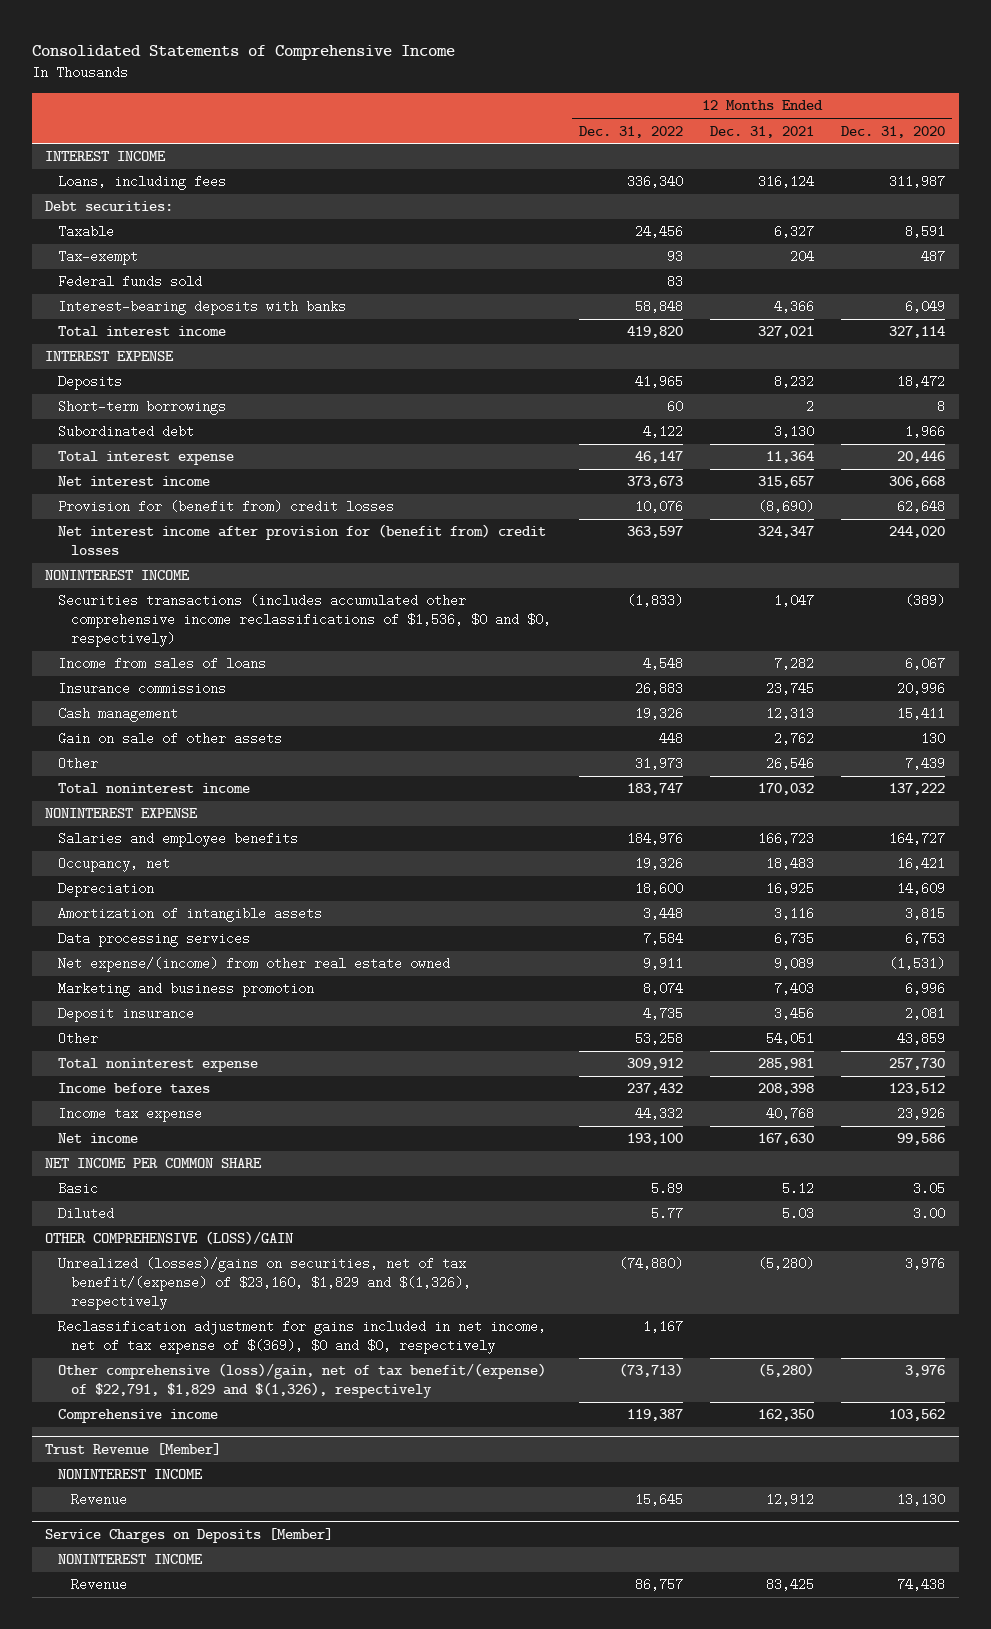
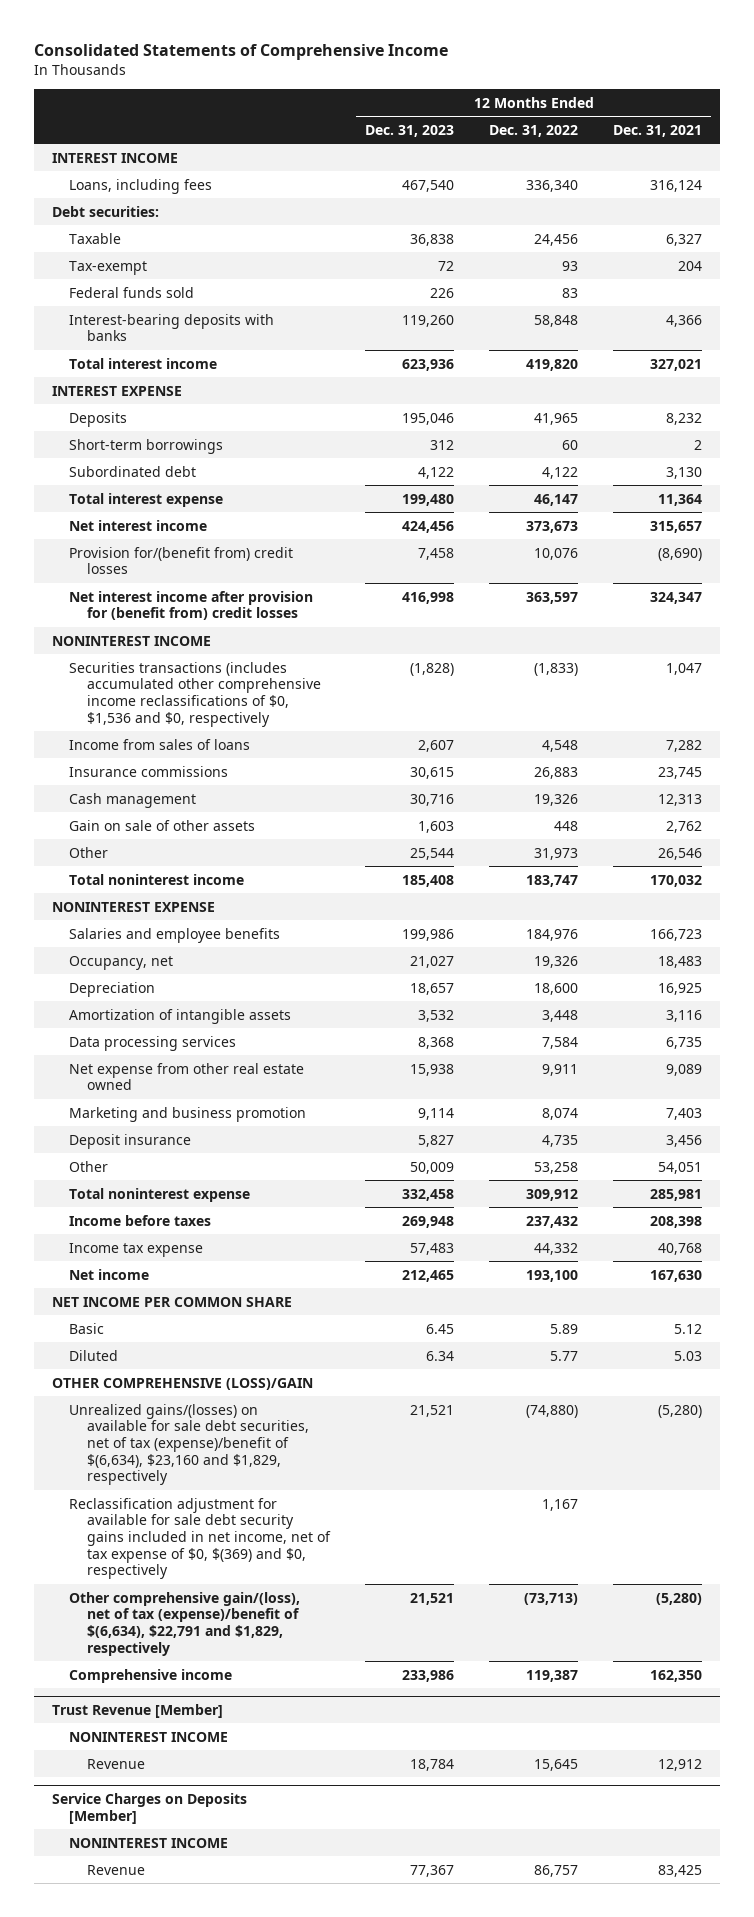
- | 12 Months Ended Dec. 31, 2022 | 12 Months Ended Dec. 31, 2021 | 12 Months Ended Dec. 31, 2020
+ | 12 Months Ended Dec. 31, 2023 | 12 Months Ended Dec. 31, 2022 | 12 Months Ended Dec. 31, 2021
- Provision for (benefit from) credit losses | 10,076 | (8,690) | 62,648
+ Provision for/(benefit from) credit losses | 7,458 | 10,076 | (8,690)
- Securities transactions (includes accumulated other comprehensive income reclassifications of $1,536, $0 and $0, respectively) | (1,833) | 1,047 | (389)
+ Securities transactions (includes accumulated other comprehensive income reclassifications of $0, $1,536 and $0, respectively | (1,828) | (1,833) | 1,047
- Net expense/(income) from other real estate owned | 9,911 | 9,089 | (1,531)
+ Net expense from other real estate owned | 15,938 | 9,911 | 9,089
- Unrealized (losses)/gains on securities, net of tax benefit/(expense) of $23,160, $1,829 and $(1,326), respectively | (74,880) | (5,280) | 3,976
- Reclassification adjustment for gains included in net income, net of tax expense of $(369), $0 and $0, respectively | 1,167 | |
- Other comprehensive (loss)/gain, net of tax benefit/(expense) of $22,791, $1,829 and $(1,326), respectively | (73,713) | (5,280) | 3,976
+ Unrealized gains/(losses) on available for sale debt securities, net of tax (expense)/benefit of $(6,634), $23,160 and $1,829, respectively | 21,521 | (74,880) | (5,280)
+ Reclassification adjustment for available for sale debt security gains included in net income, net of tax expense of $0, $(369) and $0, respectively | | 1,167 |
+ Other comprehensive gain/(loss), net of tax (expense)/benefit of $(6,634), $22,791 and $1,829, respectively | 21,521 | (73,713) | (5,280)

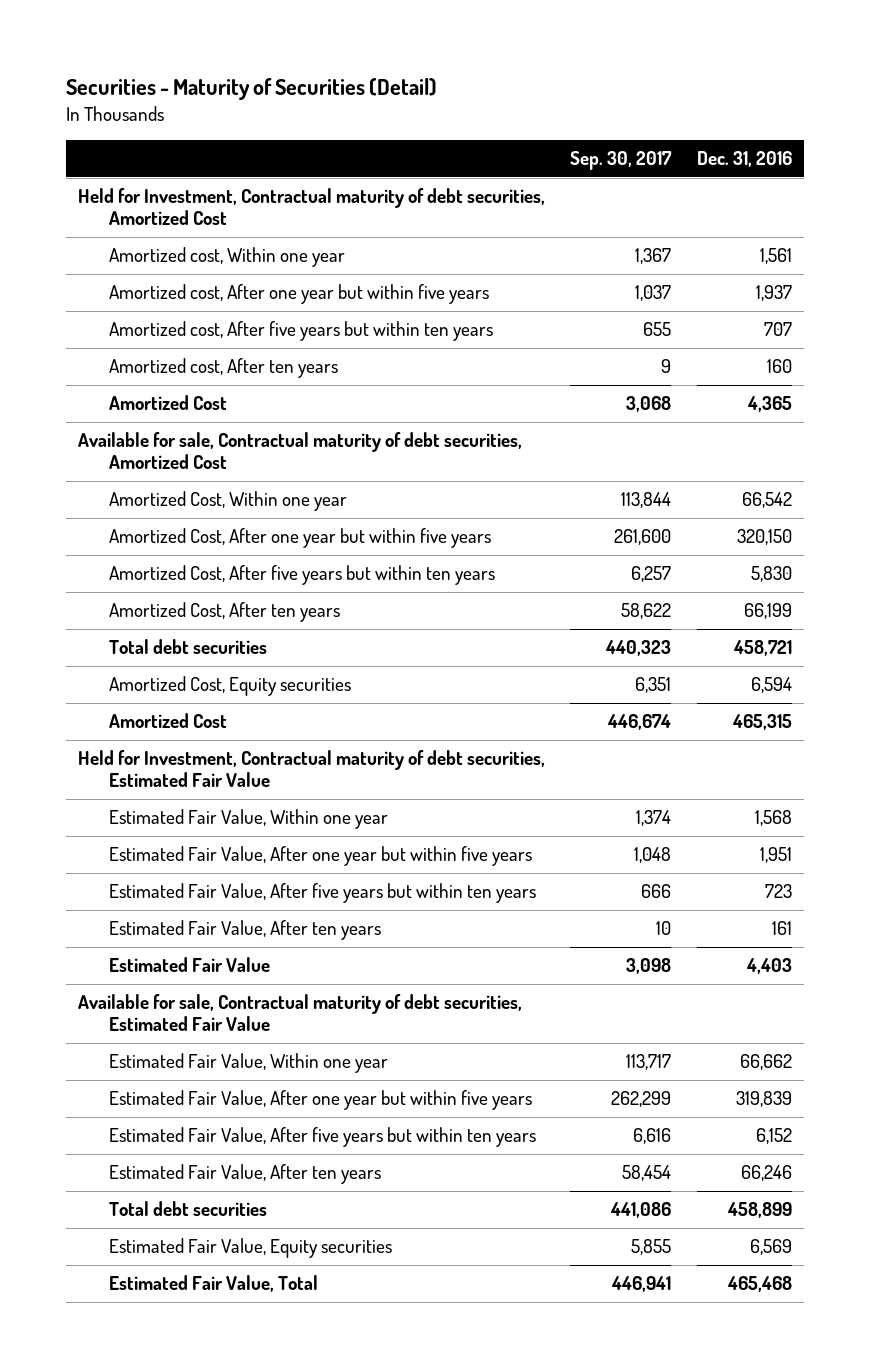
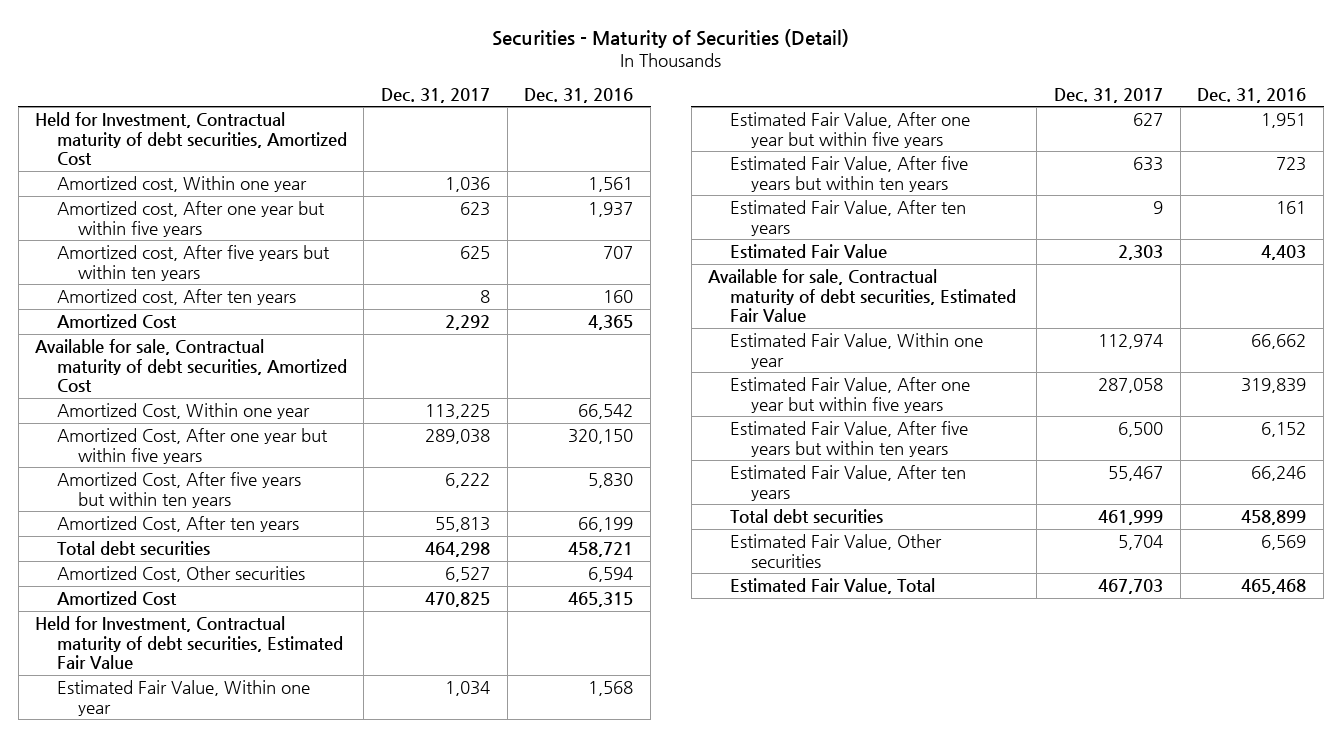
- | Sep. 30, 2017 | Dec. 31, 2016
+ | Dec. 31, 2017 | Dec. 31, 2016
- Amortized Cost, Equity securities | 6,351 | 6,594
+ Amortized Cost, Other securities | 6,527 | 6,594
- Estimated Fair Value, Equity securities | 5,855 | 6,569
+ Estimated Fair Value, Other securities | 5,704 | 6,569

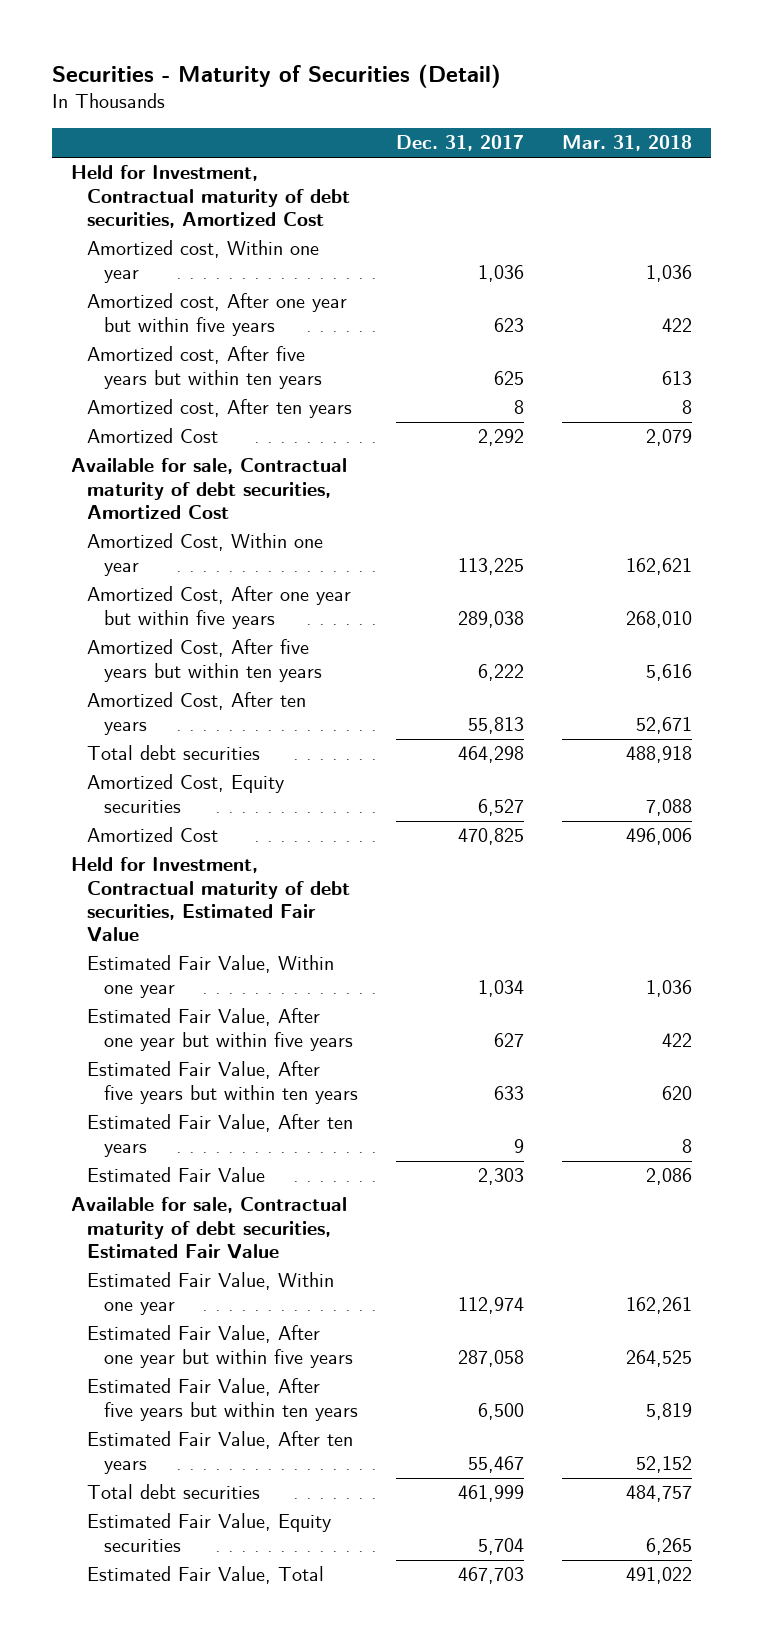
- | Dec. 31, 2017 | Dec. 31, 2016
+ | Dec. 31, 2017 | Mar. 31, 2018
- Amortized Cost, Other securities | 6,527 | 6,594
+ Amortized Cost, Equity securities | 6,527 | 7,088
- Estimated Fair Value, Other securities | 5,704 | 6,569
+ Estimated Fair Value, Equity securities | 5,704 | 6,265

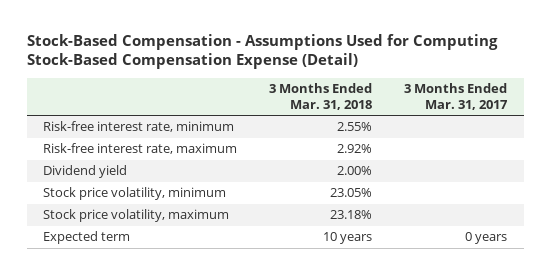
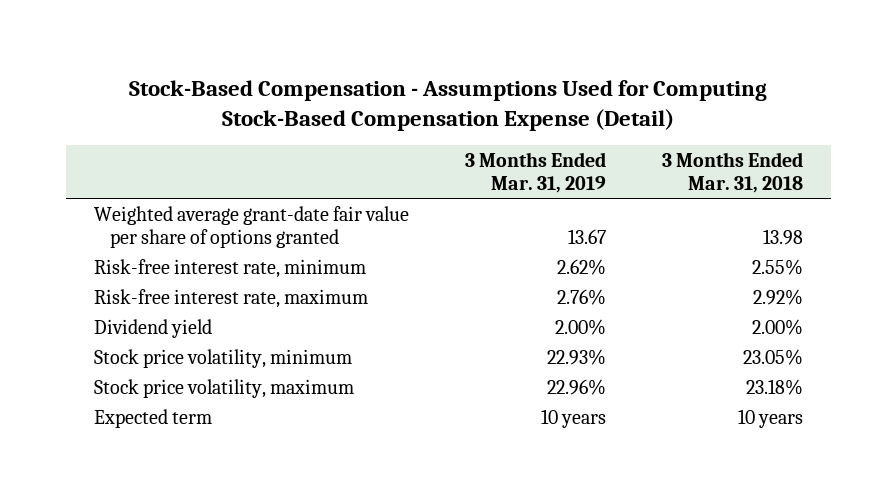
- | 3 Months Ended Mar. 31, 2018 | 3 Months Ended Mar. 31, 2017
+ | 3 Months Ended Mar. 31, 2019 | 3 Months Ended Mar. 31, 2018
+ Weighted average grant-date fair value per share of options granted | 13.67 | 13.98

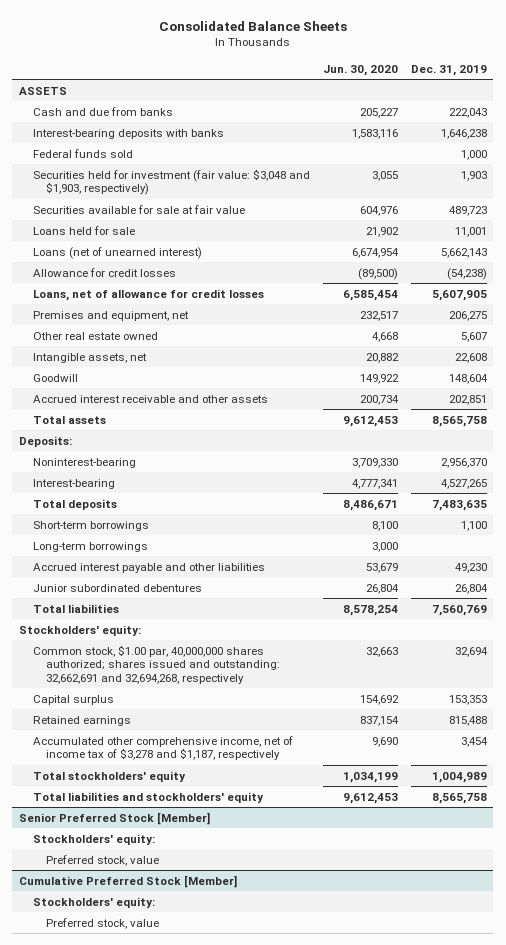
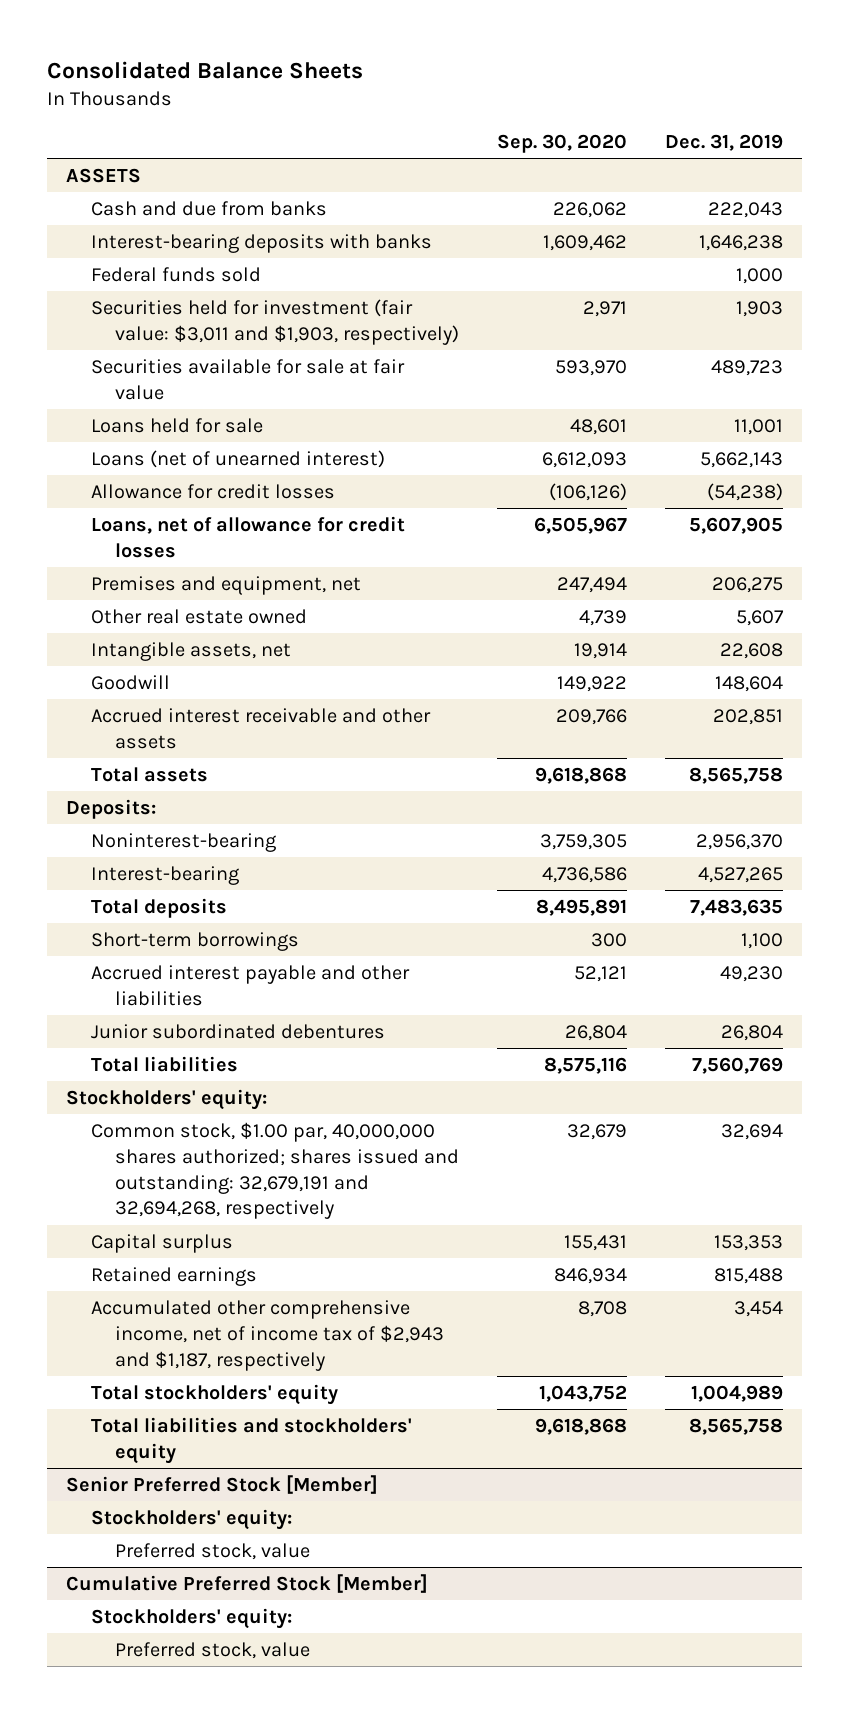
- | Jun. 30, 2020 | Dec. 31, 2019
+ | Sep. 30, 2020 | Dec. 31, 2019
- Securities held for investment (fair value: $3,048 and $1,903, respectively) | 3,055 | 1,903
+ Securities held for investment (fair value: $3,011 and $1,903, respectively) | 2,971 | 1,903
- Long-term borrowings | 3,000 |
- Common stock, $1.00 par, 40,000,000 shares authorized; shares issued and outstanding: 32,662,691 and 32,694,268, respectively | 32,663 | 32,694
+ Common stock, $1.00 par, 40,000,000 shares authorized; shares issued and outstanding: 32,679,191 and 32,694,268, respectively | 32,679 | 32,694
- Accumulated other comprehensive income, net of income tax of $3,278 and $1,187, respectively | 9,690 | 3,454
+ Accumulated other comprehensive income, net of income tax of $2,943 and $1,187, respectively | 8,708 | 3,454

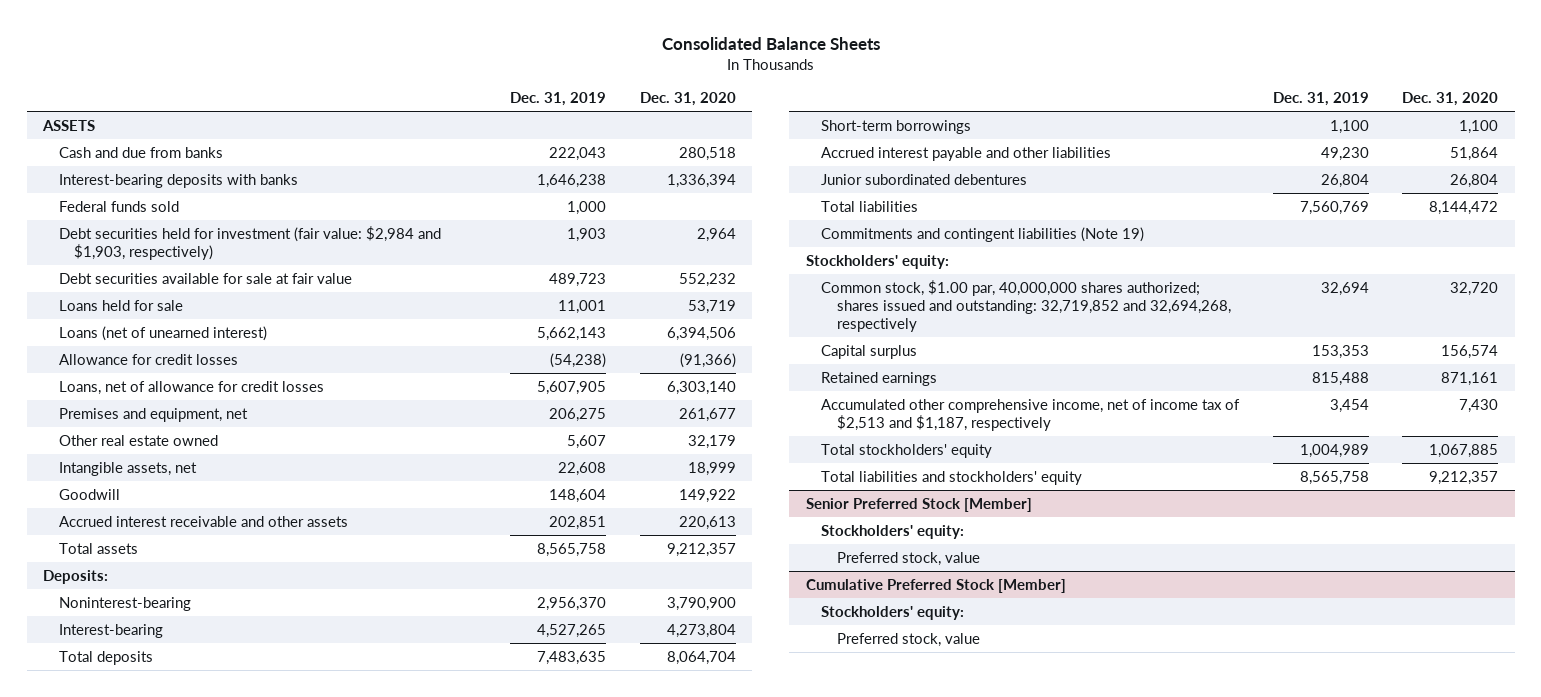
- | Sep. 30, 2020 | Dec. 31, 2019
+ | Dec. 31, 2019 | Dec. 31, 2020
- Securities held for investment (fair value: $3,011 and $1,903, respectively) | 2,971 | 1,903
- Securities available for sale at fair value | 593,970 | 489,723
+ Debt securities held for investment (fair value: $2,984 and $1,903, respectively) | 1,903 | 2,964
+ Debt securities available for sale at fair value | 489,723 | 552,232
+ Commitments and contingent liabilities (Note 19)
- Common stock, $1.00 par, 40,000,000 shares authorized; shares issued and outstanding: 32,679,191 and 32,694,268, respectively | 32,679 | 32,694
+ Common stock, $1.00 par, 40,000,000 shares authorized; shares issued and outstanding: 32,719,852 and 32,694,268, respectively | 32,694 | 32,720
- Accumulated other comprehensive income, net of income tax of $2,943 and $1,187, respectively | 8,708 | 3,454
+ Accumulated other comprehensive income, net of income tax of $2,513 and $1,187, respectively | 3,454 | 7,430

